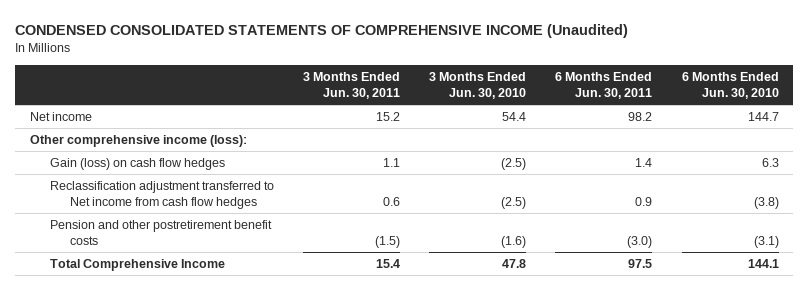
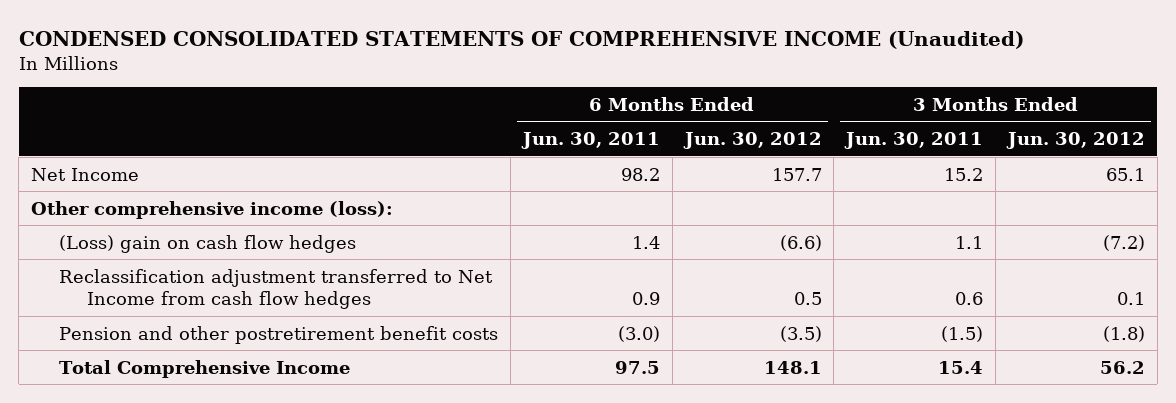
- | 3 Months Ended Jun. 30, 2011 | 3 Months Ended Jun. 30, 2010 | 6 Months Ended Jun. 30, 2011 | 6 Months Ended Jun. 30, 2010
+ | 6 Months Ended Jun. 30, 2011 | 6 Months Ended Jun. 30, 2012 | 3 Months Ended Jun. 30, 2011 | 3 Months Ended Jun. 30, 2012
- Net income | 15.2 | 54.4 | 98.2 | 144.7
+ Net Income | 98.2 | 157.7 | 15.2 | 65.1
- Gain (loss) on cash flow hedges | 1.1 | (2.5) | 1.4 | 6.3
- Reclassification adjustment transferred to Net income from cash flow hedges | 0.6 | (2.5) | 0.9 | (3.8)
+ (Loss) gain on cash flow hedges | 1.4 | (6.6) | 1.1 | (7.2)
+ Reclassification adjustment transferred to Net Income from cash flow hedges | 0.9 | 0.5 | 0.6 | 0.1

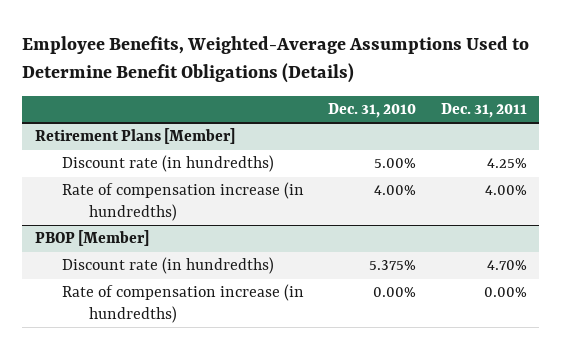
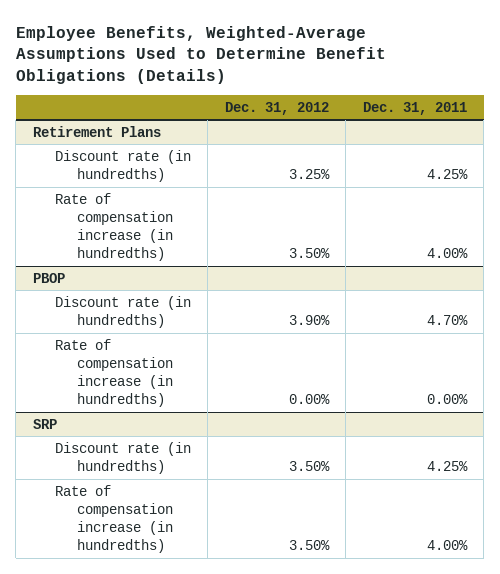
- | Dec. 31, 2010 | Dec. 31, 2011
+ | Dec. 31, 2012 | Dec. 31, 2011
- Retirement Plans [Member]
+ Retirement Plans
- PBOP [Member]
+ PBOP
+ SRP
+ Discount rate (in hundredths) | 3.50% | 4.25%
+ Rate of compensation increase (in hundredths) | 3.50% | 4.00%

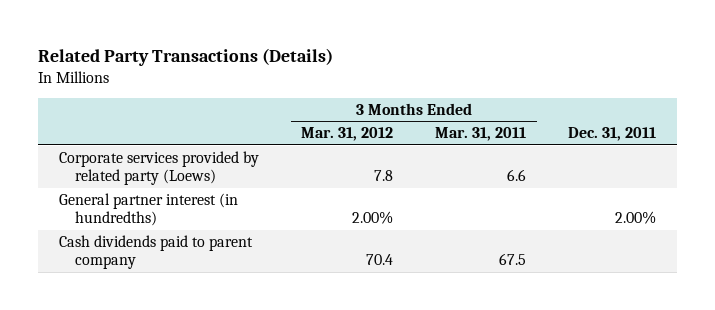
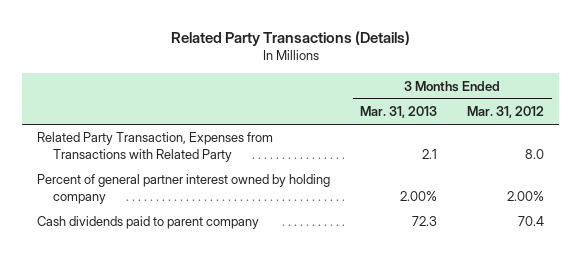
- | 3 Months Ended Mar. 31, 2012 | 3 Months Ended Mar. 31, 2011 | Dec. 31, 2011
+ | 3 Months Ended Mar. 31, 2013 | 3 Months Ended Mar. 31, 2012
- Corporate services provided by related party (Loews) | 7.8 | 6.6 |
- General partner interest (in hundredths) | 2.00% | | 2.00%
+ Related Party Transaction, Expenses from Transactions with Related Party | 2.1 | 8.0
+ Percent of general partner interest owned by holding company | 2.00% | 2.00%

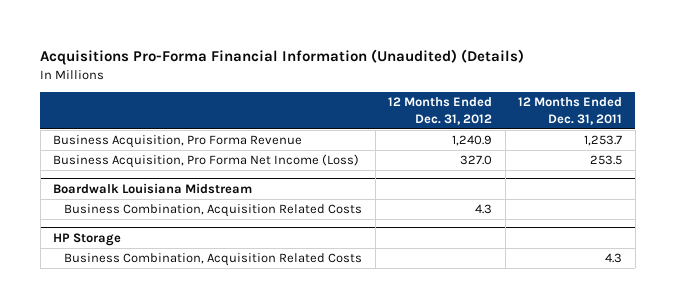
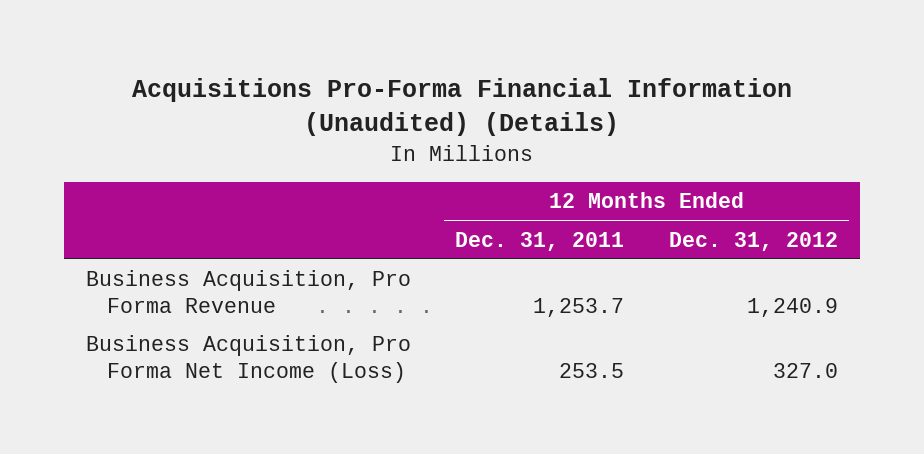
- | 12 Months Ended Dec. 31, 2012 | 12 Months Ended Dec. 31, 2011
+ | 12 Months Ended Dec. 31, 2011 | 12 Months Ended Dec. 31, 2012
- Boardwalk Louisiana Midstream
- Business Combination, Acquisition Related Costs | 4.3 |
- HP Storage
- Business Combination, Acquisition Related Costs | | 4.3

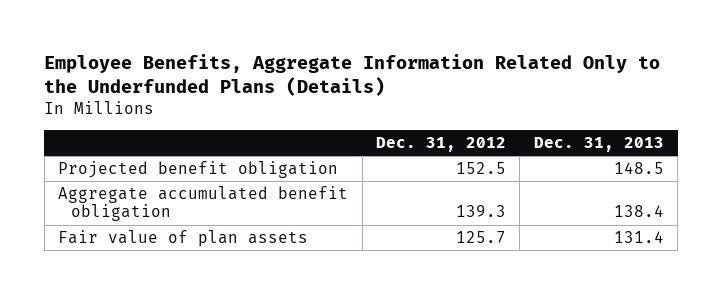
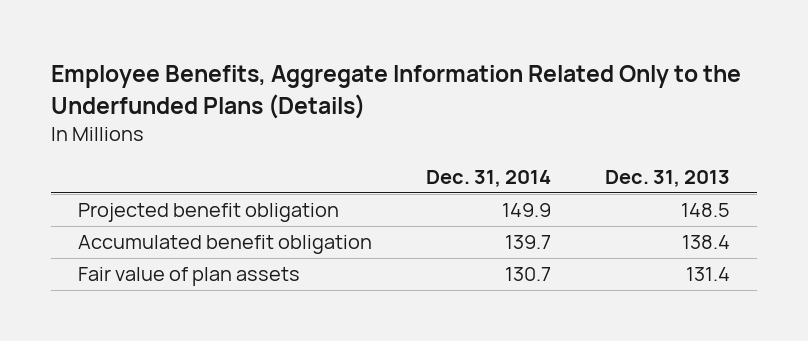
- | Dec. 31, 2012 | Dec. 31, 2013
+ | Dec. 31, 2014 | Dec. 31, 2013
- Aggregate accumulated benefit obligation | 139.3 | 138.4
+ Accumulated benefit obligation | 139.7 | 138.4

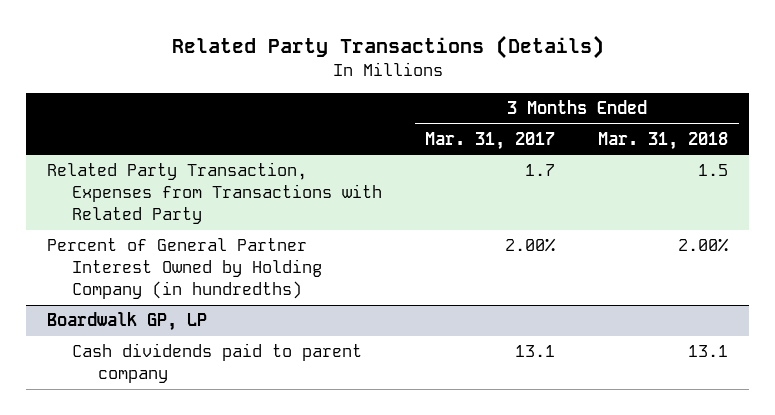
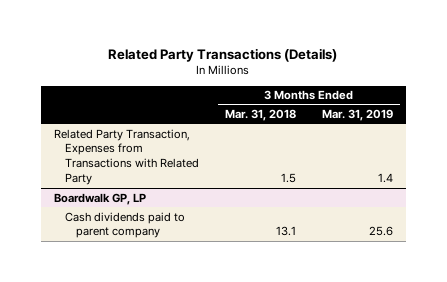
- | 3 Months Ended Mar. 31, 2017 | 3 Months Ended Mar. 31, 2018
+ | 3 Months Ended Mar. 31, 2018 | 3 Months Ended Mar. 31, 2019
- Percent of General Partner Interest Owned by Holding Company (in hundredths) | 2.00% | 2.00%

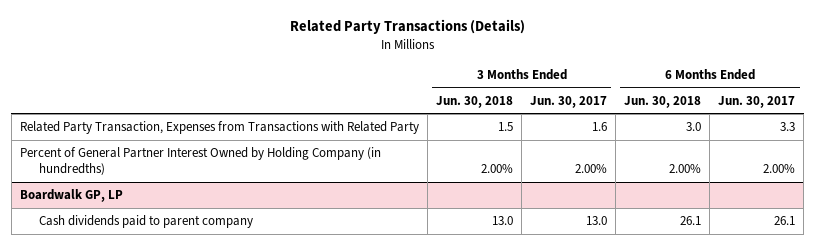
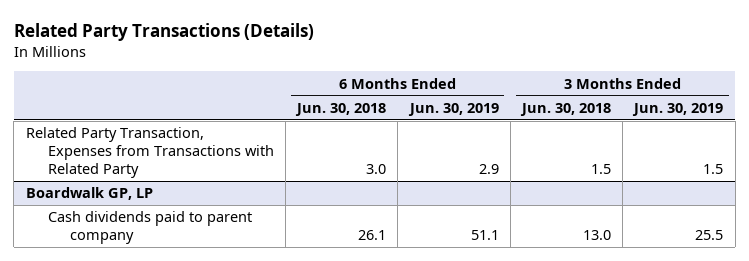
- | 3 Months Ended Jun. 30, 2018 | 3 Months Ended Jun. 30, 2017 | 6 Months Ended Jun. 30, 2018 | 6 Months Ended Jun. 30, 2017
+ | 6 Months Ended Jun. 30, 2018 | 6 Months Ended Jun. 30, 2019 | 3 Months Ended Jun. 30, 2018 | 3 Months Ended Jun. 30, 2019
- Percent of General Partner Interest Owned by Holding Company (in hundredths) | 2.00% | 2.00% | 2.00% | 2.00%

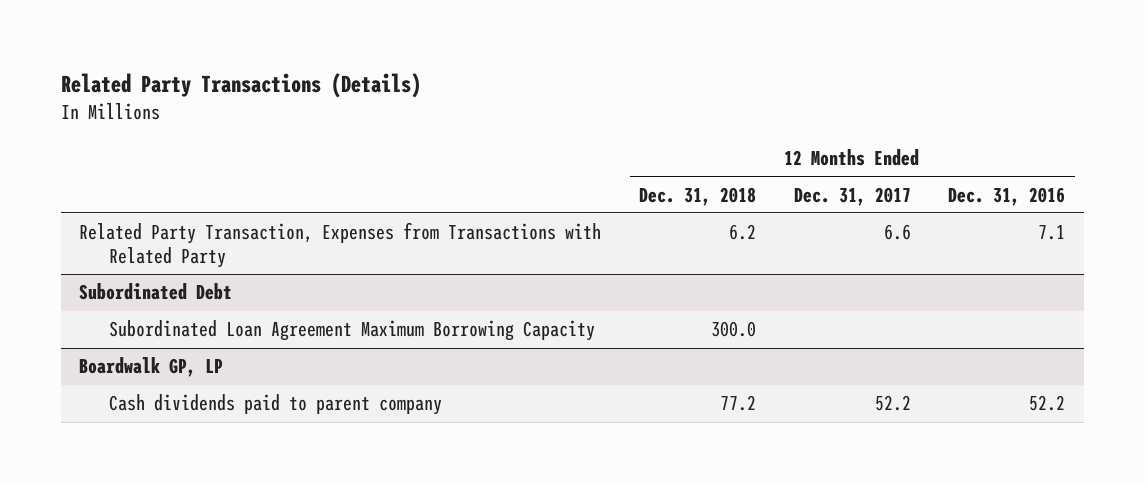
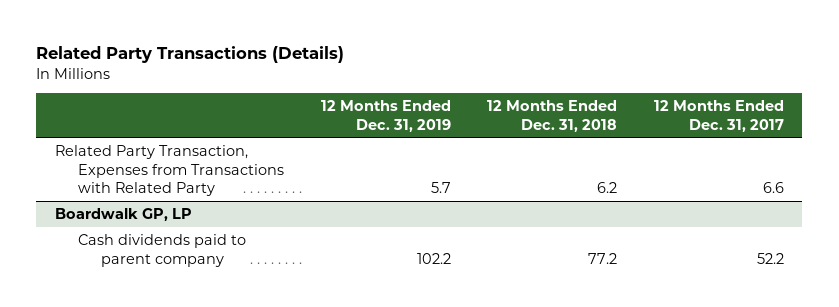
- | 12 Months Ended Dec. 31, 2018 | 12 Months Ended Dec. 31, 2017 | 12 Months Ended Dec. 31, 2016
+ | 12 Months Ended Dec. 31, 2019 | 12 Months Ended Dec. 31, 2018 | 12 Months Ended Dec. 31, 2017
- Subordinated Debt
- Subordinated Loan Agreement Maximum Borrowing Capacity | 300.0 | |

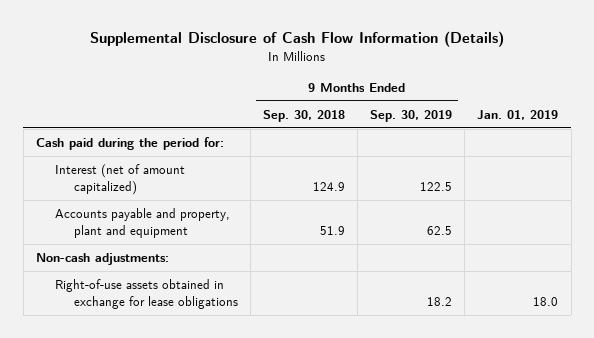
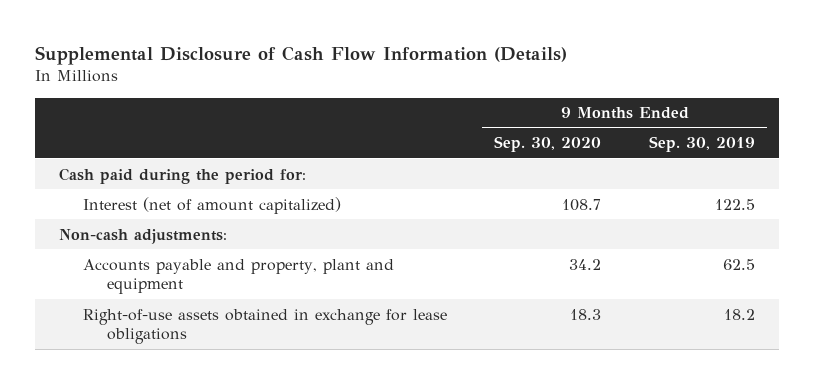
- | 9 Months Ended Sep. 30, 2018 | 9 Months Ended Sep. 30, 2019 | Jan. 01, 2019
+ | 9 Months Ended Sep. 30, 2020 | 9 Months Ended Sep. 30, 2019
moved down: Accounts payable and property, plant and equipment | 34.2 | 62.5

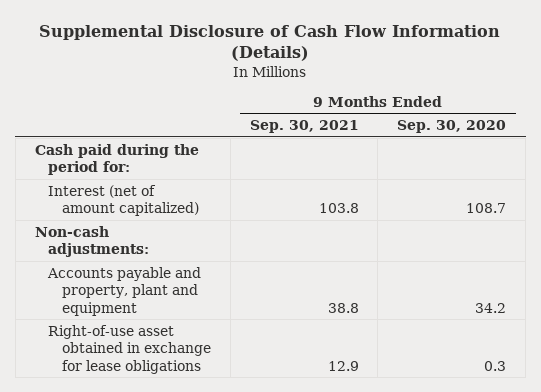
- | 9 Months Ended Sep. 30, 2020 | 9 Months Ended Sep. 30, 2019
+ | 9 Months Ended Sep. 30, 2021 | 9 Months Ended Sep. 30, 2020
- Right-of-use assets obtained in exchange for lease obligations | 18.3 | 18.2
+ Right-of-use asset obtained in exchange for lease obligations | 12.9 | 0.3

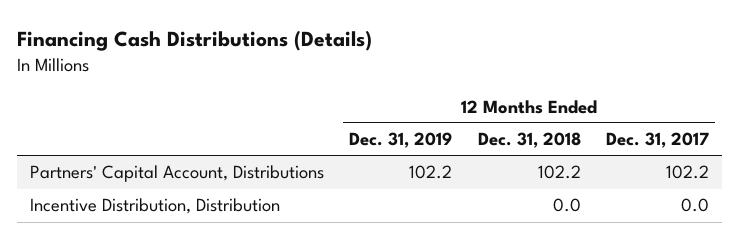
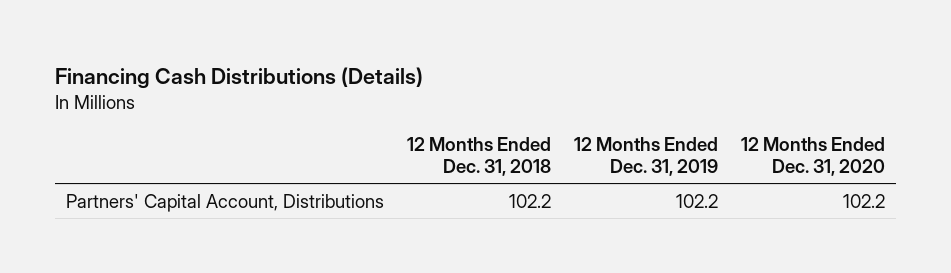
- | 12 Months Ended Dec. 31, 2019 | 12 Months Ended Dec. 31, 2018 | 12 Months Ended Dec. 31, 2017
+ | 12 Months Ended Dec. 31, 2018 | 12 Months Ended Dec. 31, 2019 | 12 Months Ended Dec. 31, 2020
- Incentive Distribution, Distribution | | 0.0 | 0.0

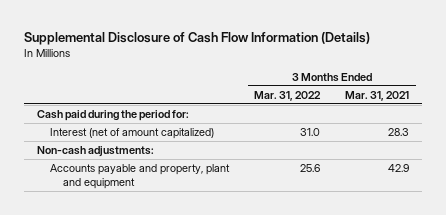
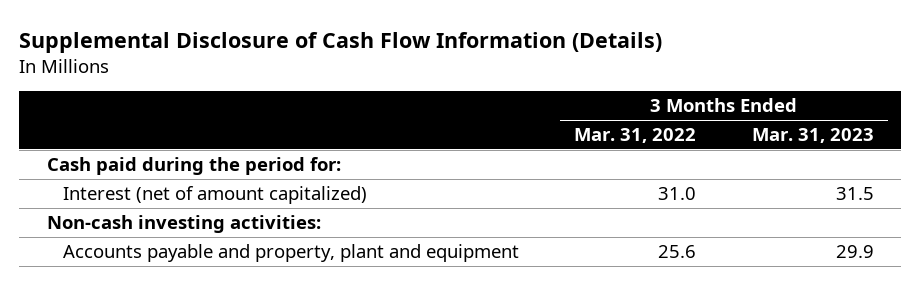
- | 3 Months Ended Mar. 31, 2022 | 3 Months Ended Mar. 31, 2021
+ | 3 Months Ended Mar. 31, 2022 | 3 Months Ended Mar. 31, 2023
- Non-cash adjustments:
+ Non-cash investing activities:

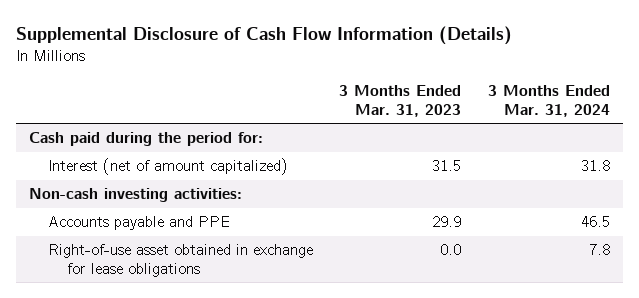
- | 3 Months Ended Mar. 31, 2022 | 3 Months Ended Mar. 31, 2023
+ | 3 Months Ended Mar. 31, 2023 | 3 Months Ended Mar. 31, 2024
- Accounts payable and property, plant and equipment | 25.6 | 29.9
+ Accounts payable and PPE | 29.9 | 46.5
+ Right-of-use asset obtained in exchange for lease obligations | 0.0 | 7.8

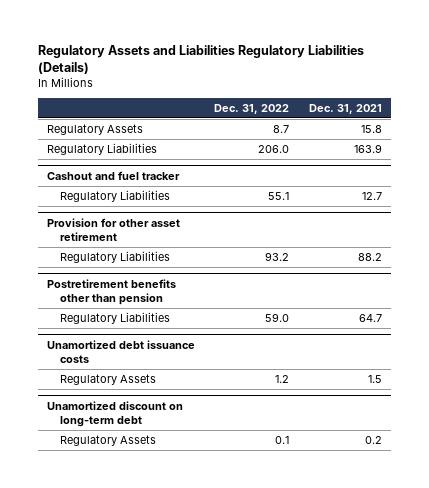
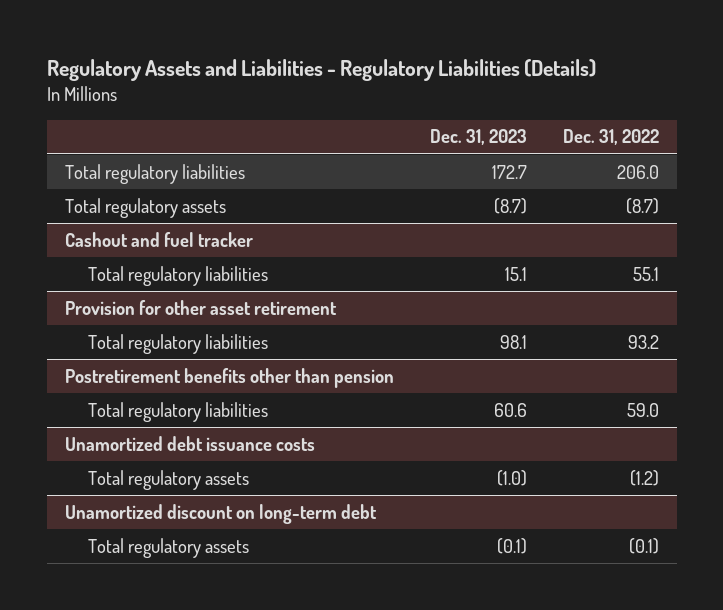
- Regulatory Assets and Liabilities Regulatory Liabilities (Details)
+ Regulatory Assets and Liabilities - Regulatory Liabilities (Details)
- | Dec. 31, 2022 | Dec. 31, 2021
+ | Dec. 31, 2023 | Dec. 31, 2022
- Regulatory Assets | 8.7 | 15.8
- Regulatory Liabilities | 206.0 | 163.9
+ Total regulatory liabilities | 172.7 | 206.0
+ Total regulatory assets | (8.7) | (8.7)
@ Cashout and fuel tracker
- Regulatory Liabilities | 55.1 | 12.7
+ Total regulatory liabilities | 15.1 | 55.1
@ Provision for other asset retirement
- Regulatory Liabilities | 93.2 | 88.2
+ Total regulatory liabilities | 98.1 | 93.2
@ Postretirement benefits other than pension
- Regulatory Liabilities | 59.0 | 64.7
+ Total regulatory liabilities | 60.6 | 59.0
@ Unamortized debt issuance costs
- Regulatory Assets | 1.2 | 1.5
+ Total regulatory assets | (1.0) | (1.2)
@ Unamortized discount on long-term debt
- Regulatory Assets | 0.1 | 0.2
+ Total regulatory assets | (0.1) | (0.1)

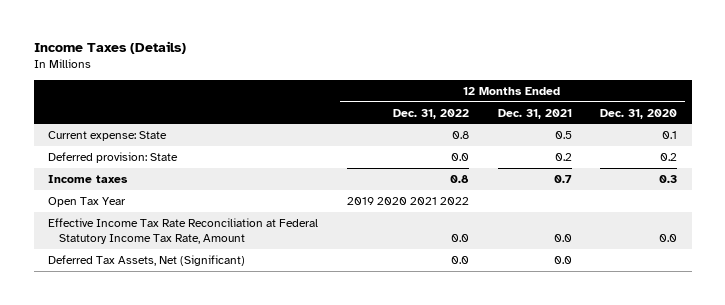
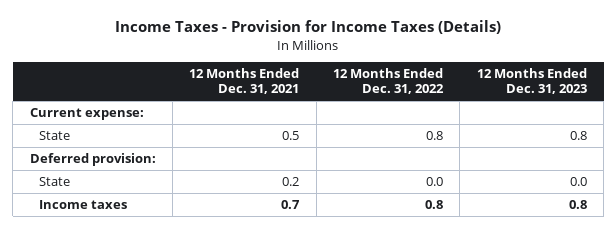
- Income Taxes (Details)
+ Income Taxes - Provision for Income Taxes (Details)
- | 12 Months Ended Dec. 31, 2022 | 12 Months Ended Dec. 31, 2021 | 12 Months Ended Dec. 31, 2020
+ | 12 Months Ended Dec. 31, 2021 | 12 Months Ended Dec. 31, 2022 | 12 Months Ended Dec. 31, 2023
- Current expense: State | 0.8 | 0.5 | 0.1
- Deferred provision: State | 0.0 | 0.2 | 0.2
+ Current expense:
+ State | 0.5 | 0.8 | 0.8
+ Deferred provision:
+ State | 0.2 | 0.0 | 0.0
- Open Tax Year | 2019 2020 2021 2022 | |
- Effective Income Tax Rate Reconciliation at Federal Statutory Income Tax Rate, Amount | 0.0 | 0.0 | 0.0
- Deferred Tax Assets, Net (Significant) | 0.0 | 0.0 |

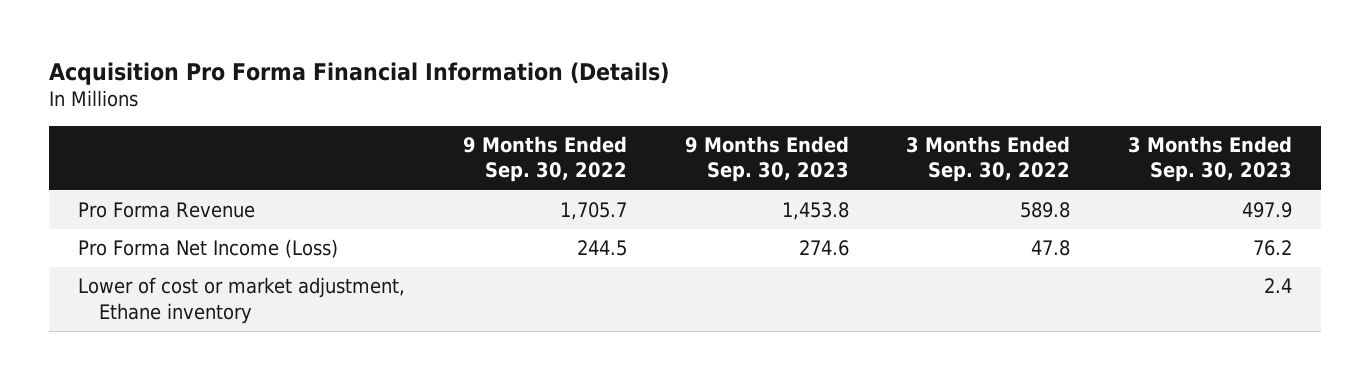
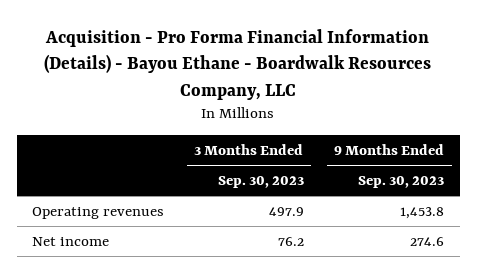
- Acquisition Pro Forma Financial Information (Details)
+ Acquisition - Pro Forma Financial Information (Details) - Bayou Ethane - Boardwalk Resources Company, LLC
- | 9 Months Ended Sep. 30, 2022 | 9 Months Ended Sep. 30, 2023 | 3 Months Ended Sep. 30, 2022 | 3 Months Ended Sep. 30, 2023
+ | 3 Months Ended Sep. 30, 2023 | 9 Months Ended Sep. 30, 2023
- Pro Forma Revenue | 1,705.7 | 1,453.8 | 589.8 | 497.9
- Pro Forma Net Income (Loss) | 244.5 | 274.6 | 47.8 | 76.2
- Lower of cost or market adjustment, Ethane inventory | | | | 2.4
+ Operating revenues | 497.9 | 1,453.8
+ Net income | 76.2 | 274.6

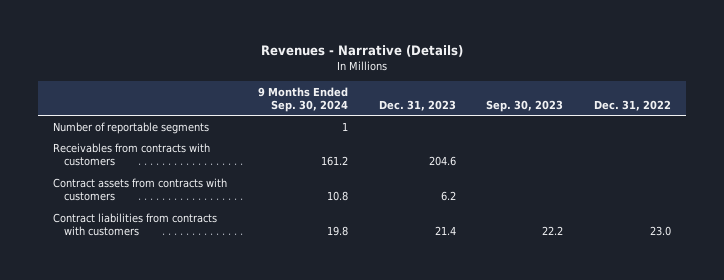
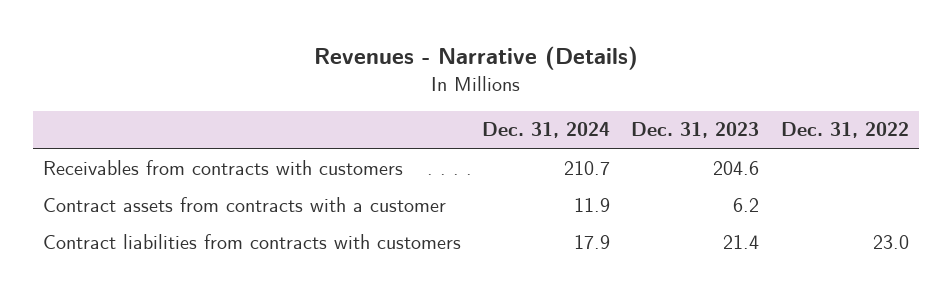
- | 9 Months Ended Sep. 30, 2024 | Dec. 31, 2023 | Sep. 30, 2023 | Dec. 31, 2022
+ | Dec. 31, 2024 | Dec. 31, 2023 | Dec. 31, 2022
- Number of reportable segments | 1 | | |
- Contract assets from contracts with customers | 10.8 | 6.2 | |
+ Contract assets from contracts with a customer | 11.9 | 6.2 |

